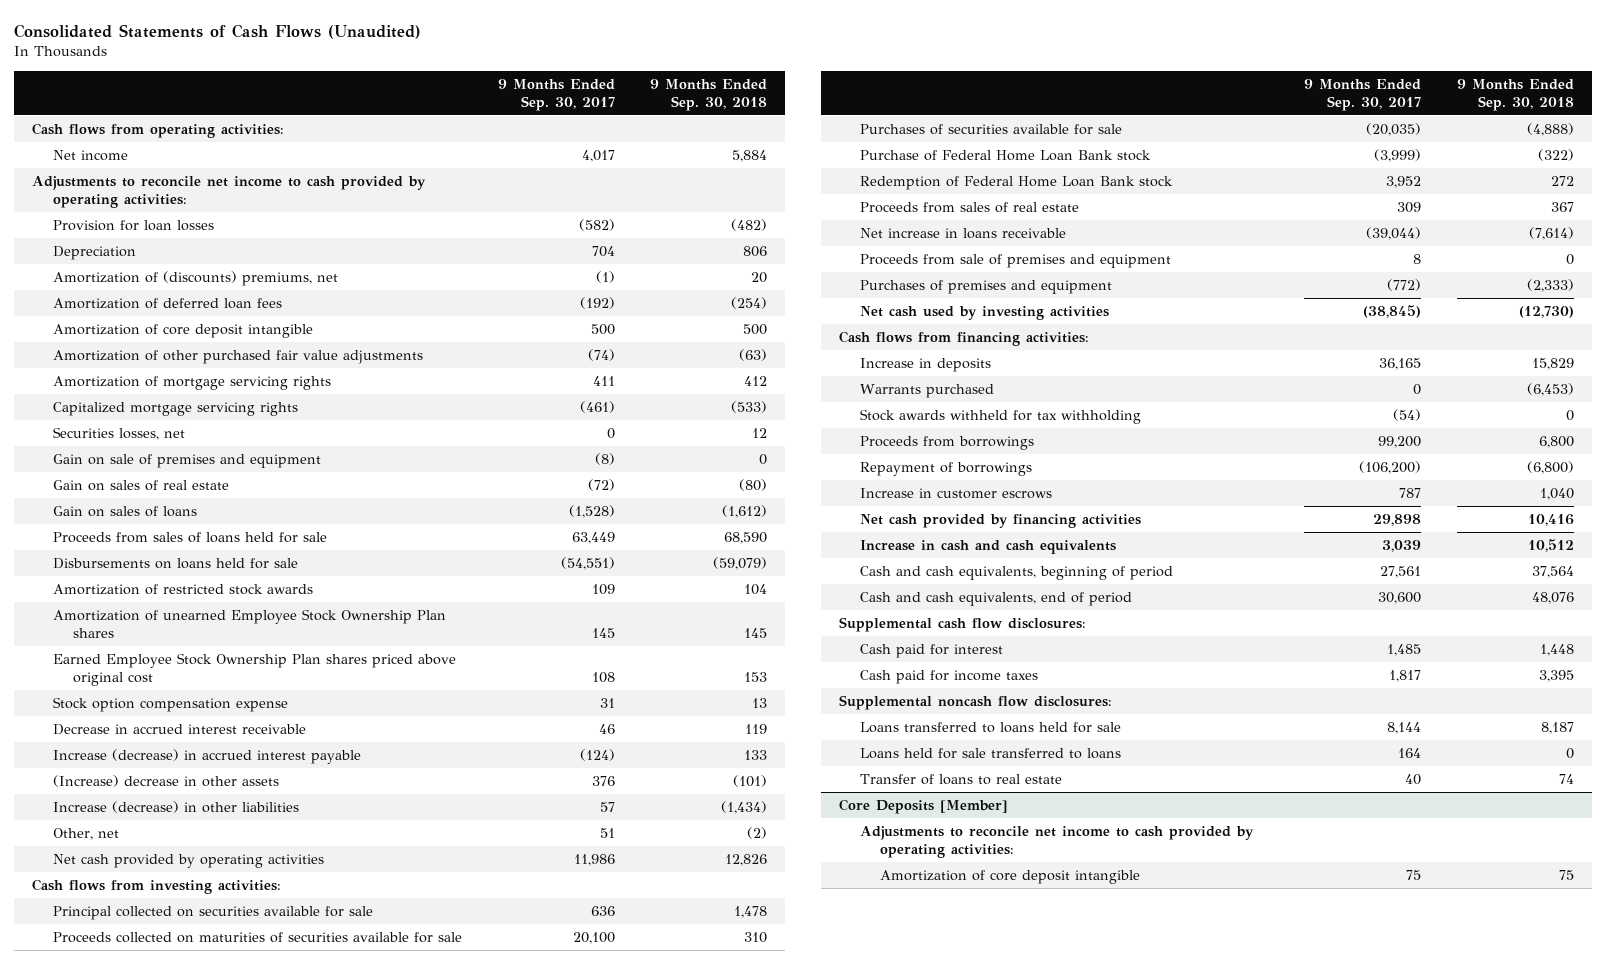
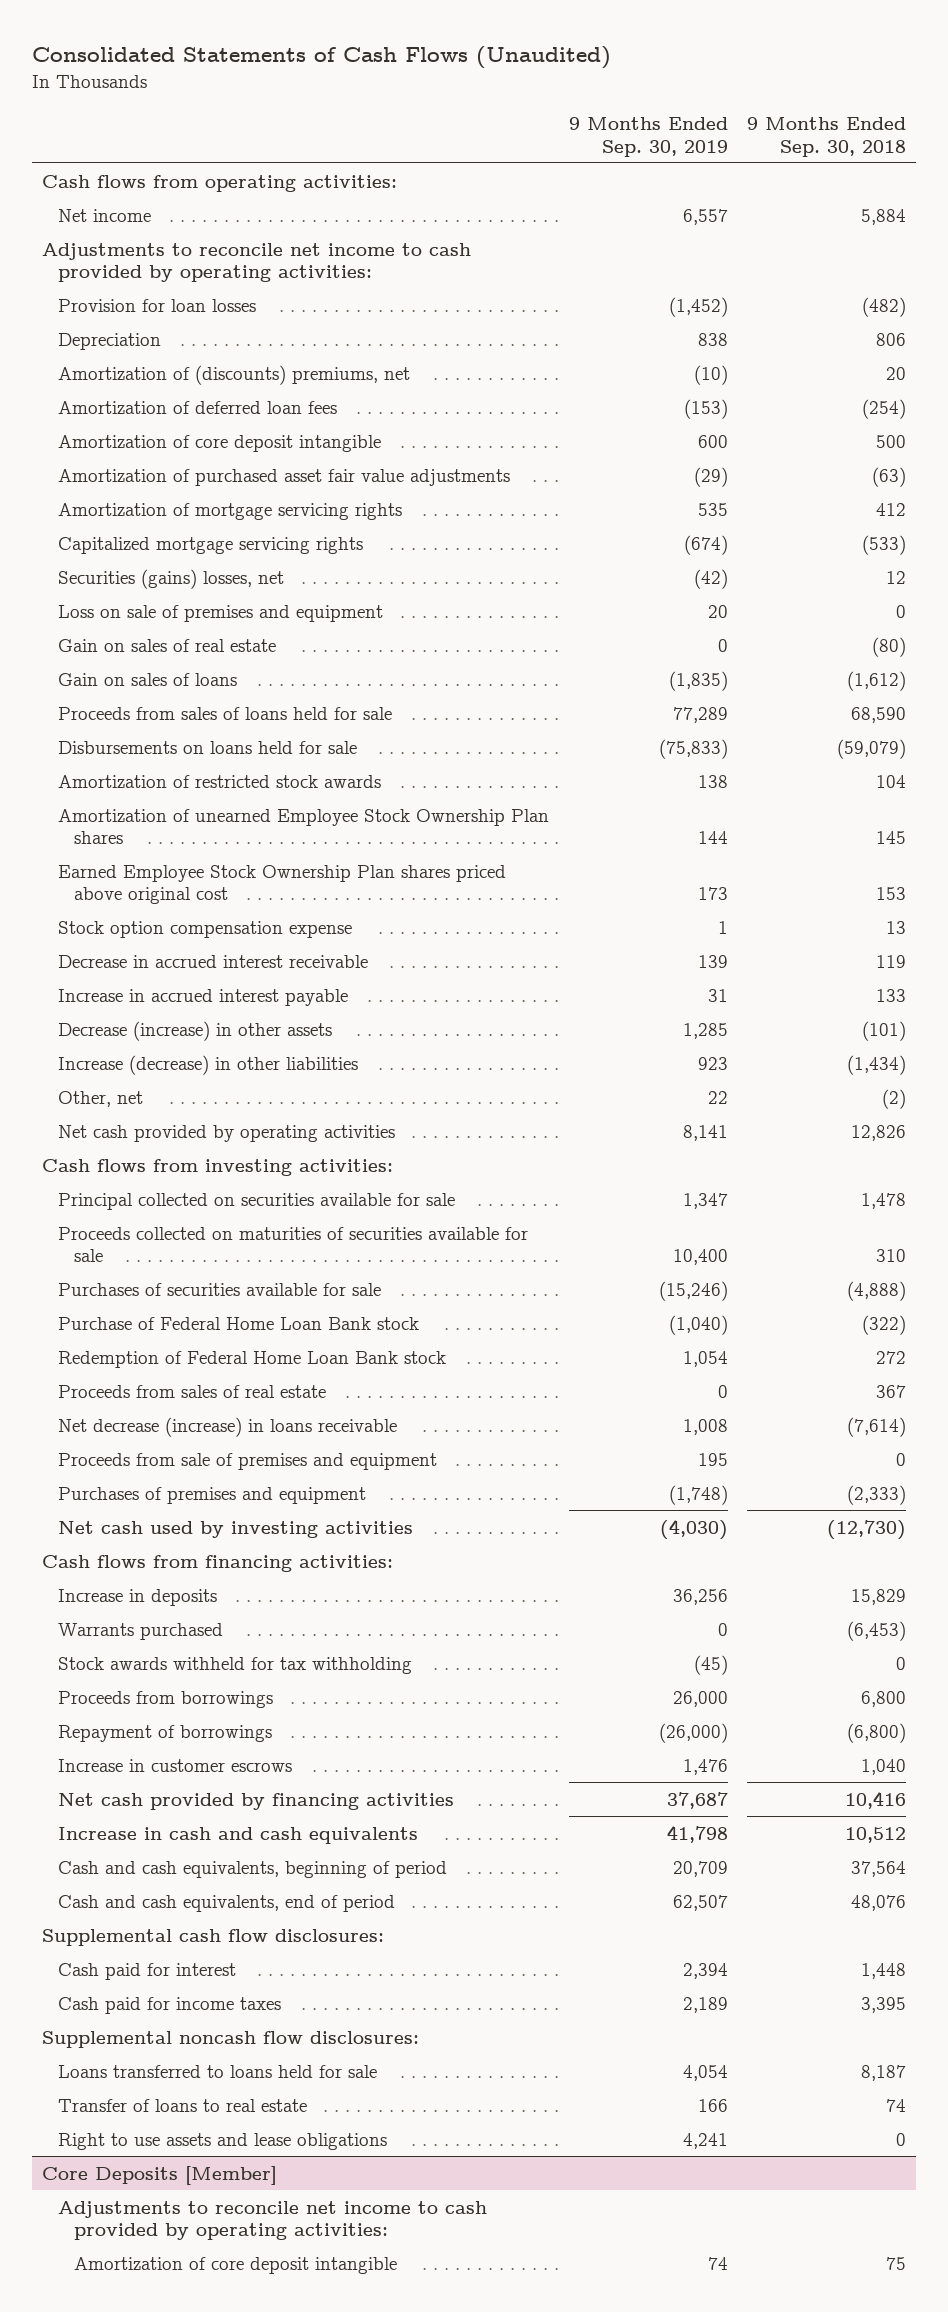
- | 9 Months Ended Sep. 30, 2017 | 9 Months Ended Sep. 30, 2018
+ | 9 Months Ended Sep. 30, 2019 | 9 Months Ended Sep. 30, 2018
- Amortization of other purchased fair value adjustments | (74) | (63)
+ Amortization of purchased asset fair value adjustments | (29) | (63)
- Securities losses, net | 0 | 12
- Gain on sale of premises and equipment | (8) | 0
+ Securities (gains) losses, net | (42) | 12
+ Loss on sale of premises and equipment | 20 | 0
- Increase (decrease) in accrued interest payable | (124) | 133
- (Increase) decrease in other assets | 376 | (101)
+ Increase in accrued interest payable | 31 | 133
+ Decrease (increase) in other assets | 1,285 | (101)
- Net increase in loans receivable | (39,044) | (7,614)
+ Net decrease (increase) in loans receivable | 1,008 | (7,614)
- Loans held for sale transferred to loans | 164 | 0
+ Right to use assets and lease obligations | 4,241 | 0

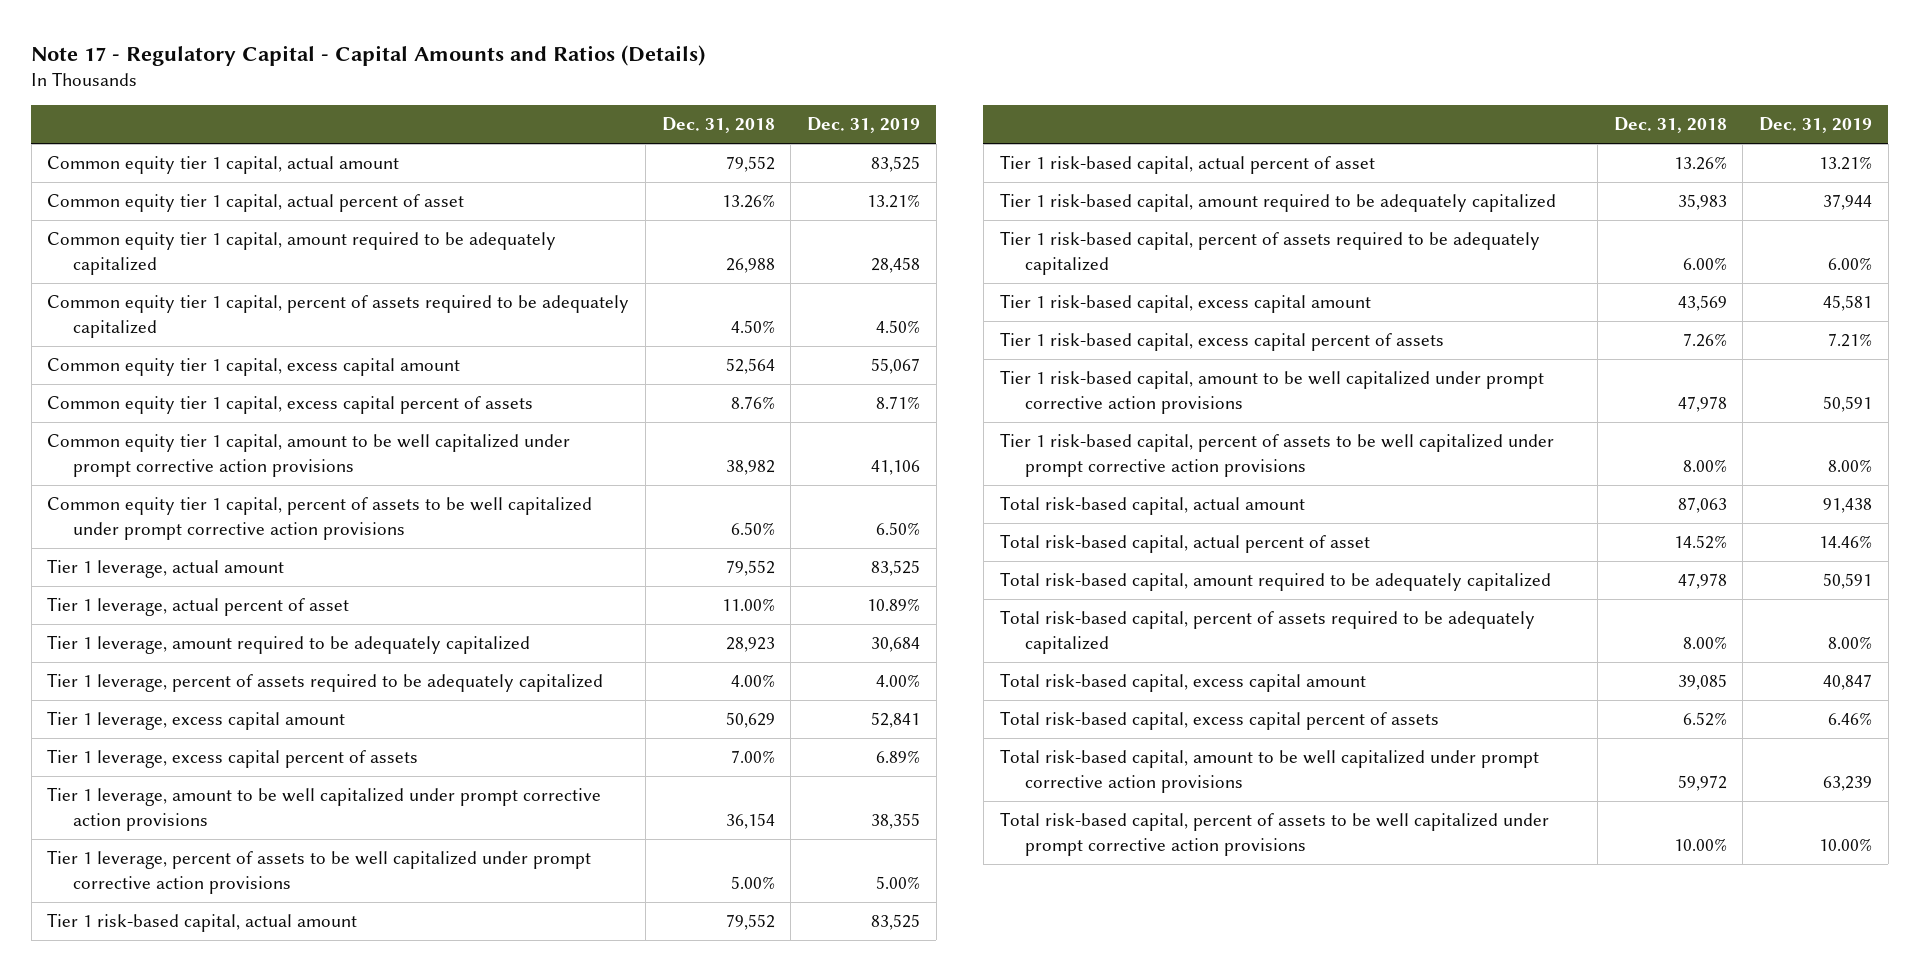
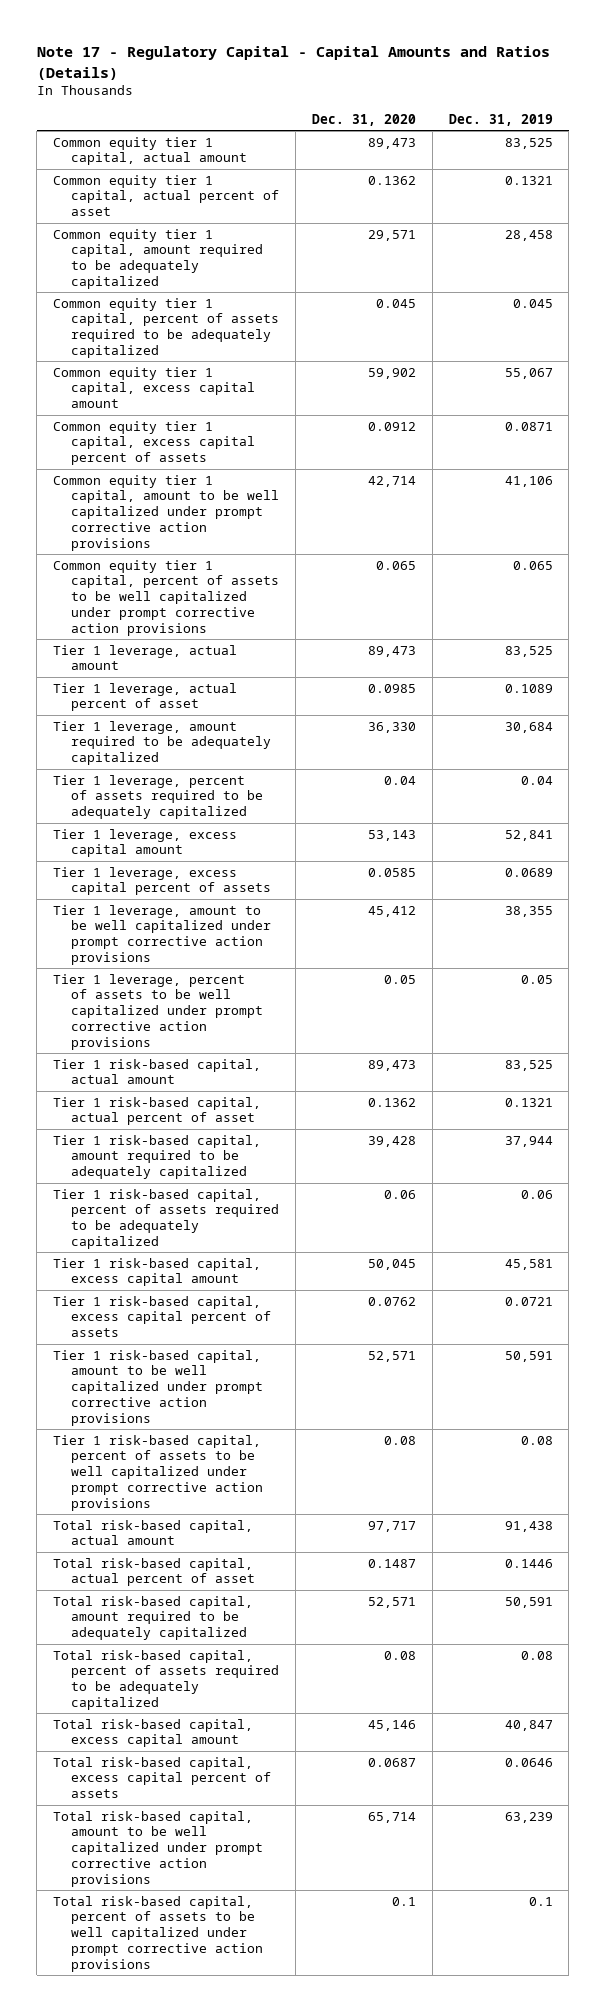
- | Dec. 31, 2018 | Dec. 31, 2019
+ | Dec. 31, 2020 | Dec. 31, 2019
- Common equity tier 1 capital, actual percent of asset | 13.26% | 13.21%
+ Common equity tier 1 capital, actual percent of asset | 0.1362 | 0.1321
- Common equity tier 1 capital, percent of assets required to be adequately capitalized | 4.50% | 4.50%
+ Common equity tier 1 capital, percent of assets required to be adequately capitalized | 0.045 | 0.045
- Common equity tier 1 capital, excess capital percent of assets | 8.76% | 8.71%
+ Common equity tier 1 capital, excess capital percent of assets | 0.0912 | 0.0871
- Common equity tier 1 capital, percent of assets to be well capitalized under prompt corrective action provisions | 6.50% | 6.50%
+ Common equity tier 1 capital, percent of assets to be well capitalized under prompt corrective action provisions | 0.065 | 0.065
- Tier 1 leverage, actual percent of asset | 11.00% | 10.89%
+ Tier 1 leverage, actual percent of asset | 0.0985 | 0.1089
- Tier 1 leverage, percent of assets required to be adequately capitalized | 4.00% | 4.00%
+ Tier 1 leverage, percent of assets required to be adequately capitalized | 0.04 | 0.04
- Tier 1 leverage, excess capital percent of assets | 7.00% | 6.89%
+ Tier 1 leverage, excess capital percent of assets | 0.0585 | 0.0689
- Tier 1 leverage, percent of assets to be well capitalized under prompt corrective action provisions | 5.00% | 5.00%
+ Tier 1 leverage, percent of assets to be well capitalized under prompt corrective action provisions | 0.05 | 0.05
- Tier 1 risk-based capital, actual percent of asset | 13.26% | 13.21%
+ Tier 1 risk-based capital, actual percent of asset | 0.1362 | 0.1321
- Tier 1 risk-based capital, percent of assets required to be adequately capitalized | 6.00% | 6.00%
+ Tier 1 risk-based capital, percent of assets required to be adequately capitalized | 0.06 | 0.06
- Tier 1 risk-based capital, excess capital percent of assets | 7.26% | 7.21%
+ Tier 1 risk-based capital, excess capital percent of assets | 0.0762 | 0.0721
- Tier 1 risk-based capital, percent of assets to be well capitalized under prompt corrective action provisions | 8.00% | 8.00%
+ Tier 1 risk-based capital, percent of assets to be well capitalized under prompt corrective action provisions | 0.08 | 0.08
- Total risk-based capital, actual percent of asset | 14.52% | 14.46%
+ Total risk-based capital, actual percent of asset | 0.1487 | 0.1446
- Total risk-based capital, percent of assets required to be adequately capitalized | 8.00% | 8.00%
+ Total risk-based capital, percent of assets required to be adequately capitalized | 0.08 | 0.08
- Total risk-based capital, excess capital percent of assets | 6.52% | 6.46%
+ Total risk-based capital, excess capital percent of assets | 0.0687 | 0.0646
- Total risk-based capital, percent of assets to be well capitalized under prompt corrective action provisions | 10.00% | 10.00%
+ Total risk-based capital, percent of assets to be well capitalized under prompt corrective action provisions | 0.1 | 0.1

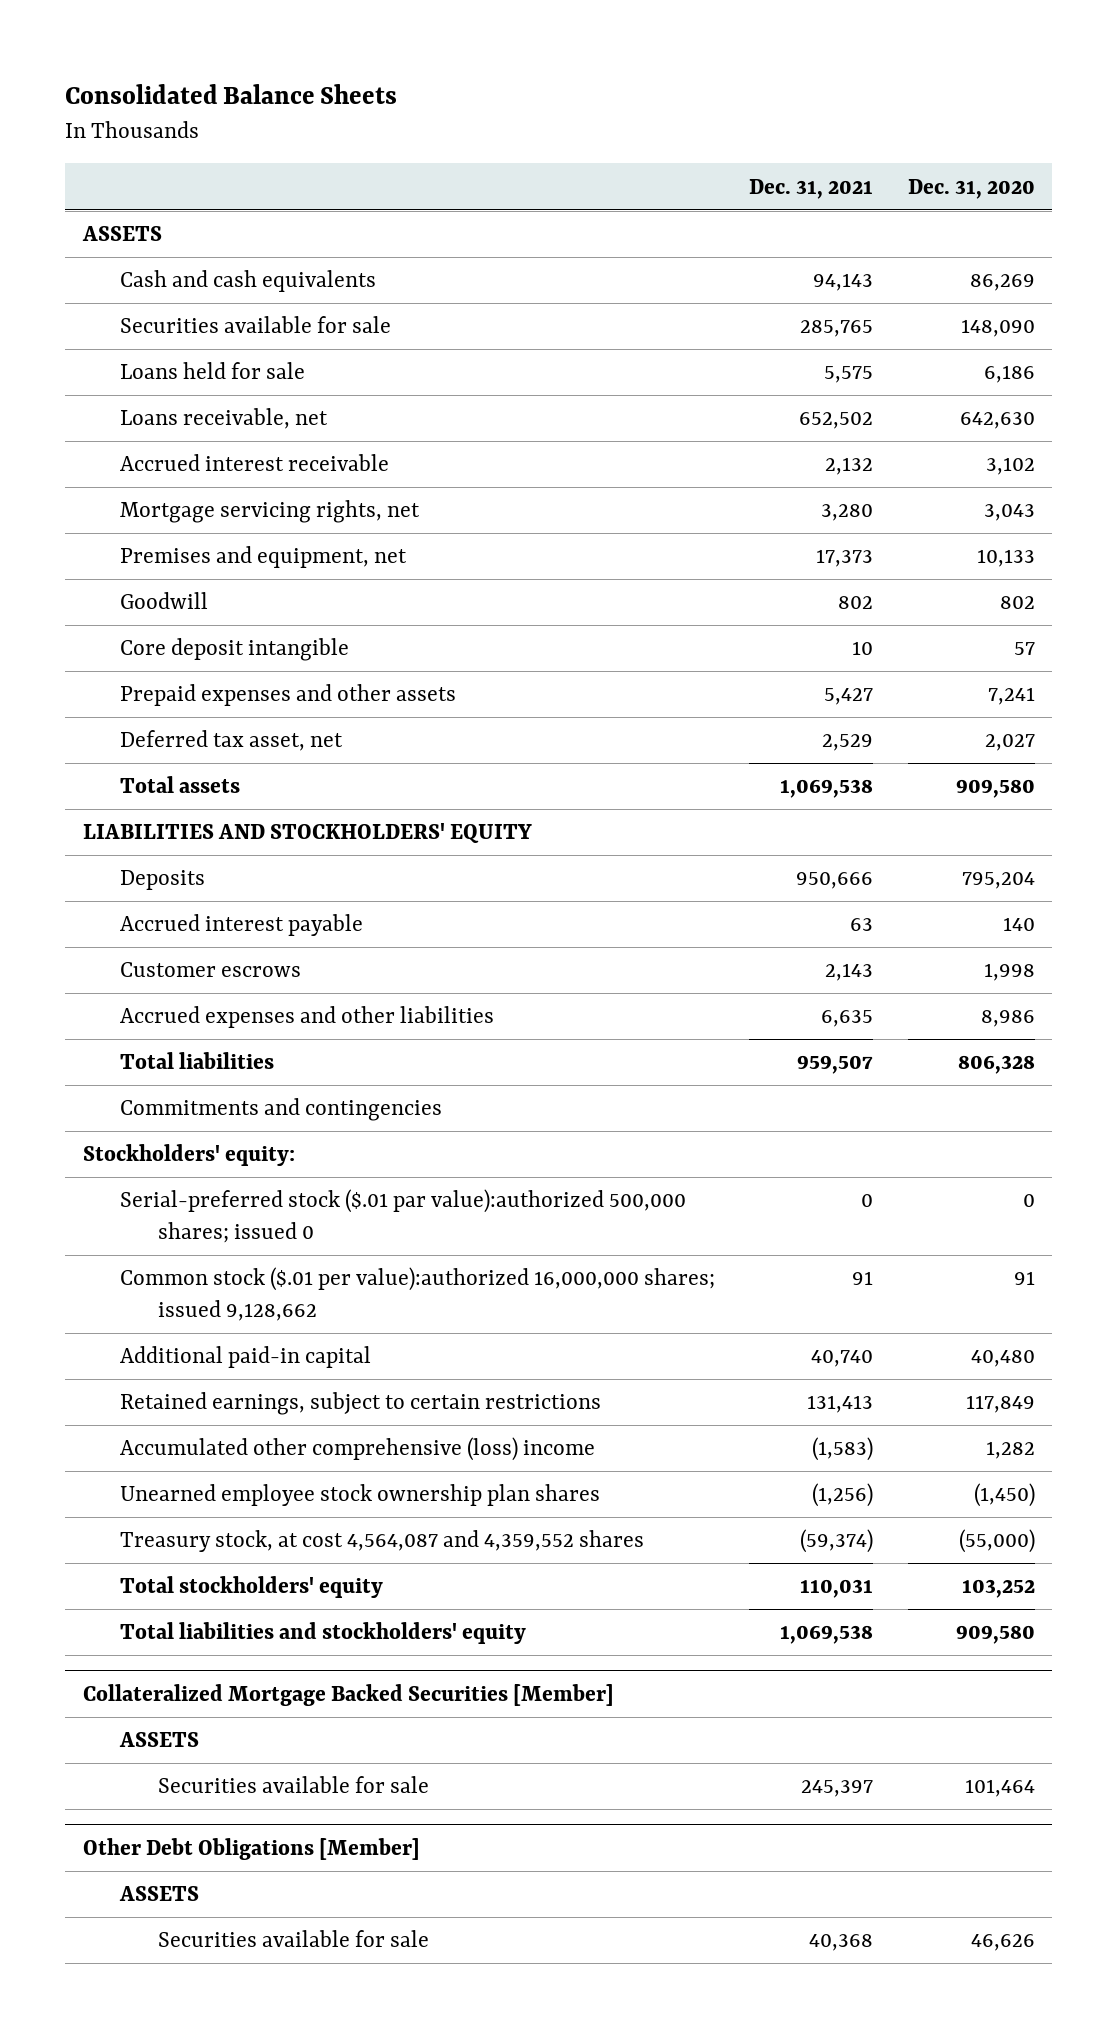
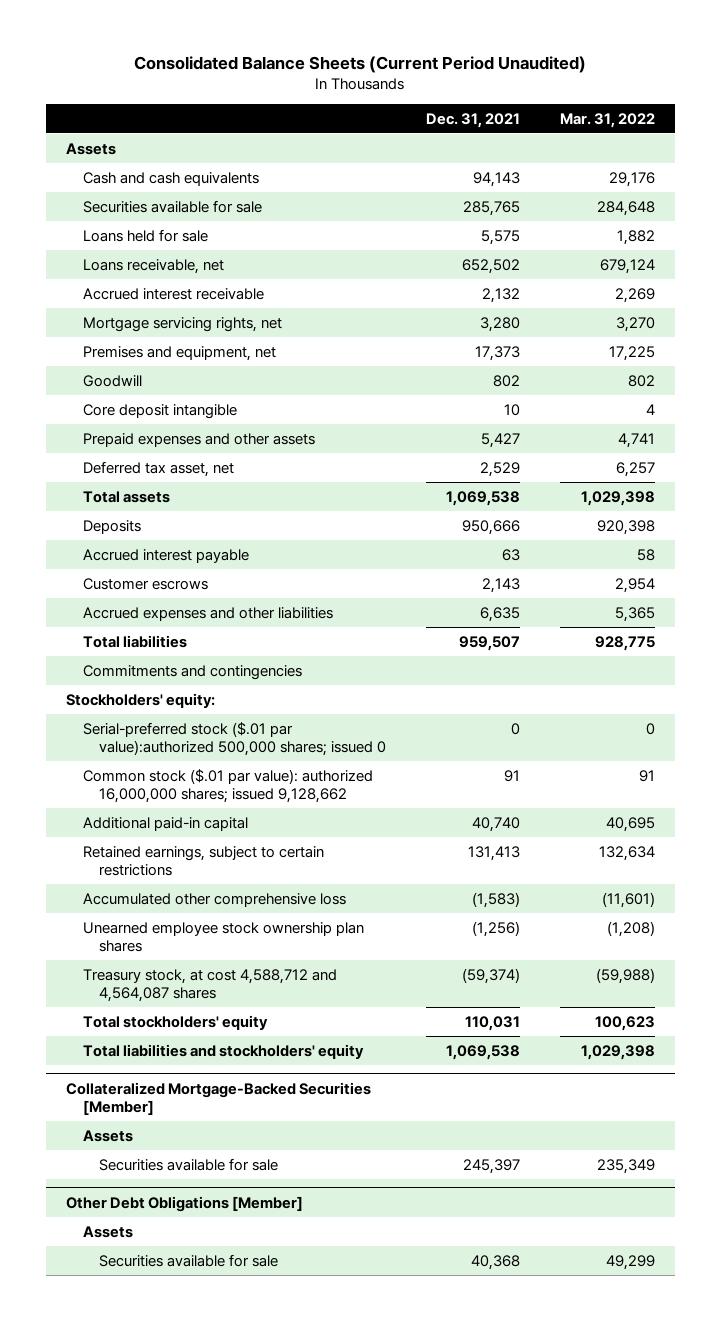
- Consolidated Balance Sheets
+ Consolidated Balance Sheets (Current Period Unaudited)
- | Dec. 31, 2021 | Dec. 31, 2020
+ | Dec. 31, 2021 | Mar. 31, 2022
- ASSETS
+ Assets
- LIABILITIES AND STOCKHOLDERS' EQUITY
- Common stock ($.01 per value):authorized 16,000,000 shares; issued 9,128,662 | 91 | 91
+ Common stock ($.01 par value): authorized 16,000,000 shares; issued 9,128,662 | 91 | 91
- Accumulated other comprehensive (loss) income | (1,583) | 1,282
+ Accumulated other comprehensive loss | (1,583) | (11,601)
- Treasury stock, at cost 4,564,087 and 4,359,552 shares | (59,374) | (55,000)
+ Treasury stock, at cost 4,588,712 and 4,564,087 shares | (59,374) | (59,988)
- Collateralized Mortgage Backed Securities [Member]
- ASSETS
+ Collateralized Mortgage-Backed Securities [Member]
+ Assets
@ Other Debt Obligations [Member]
- ASSETS
+ Assets

